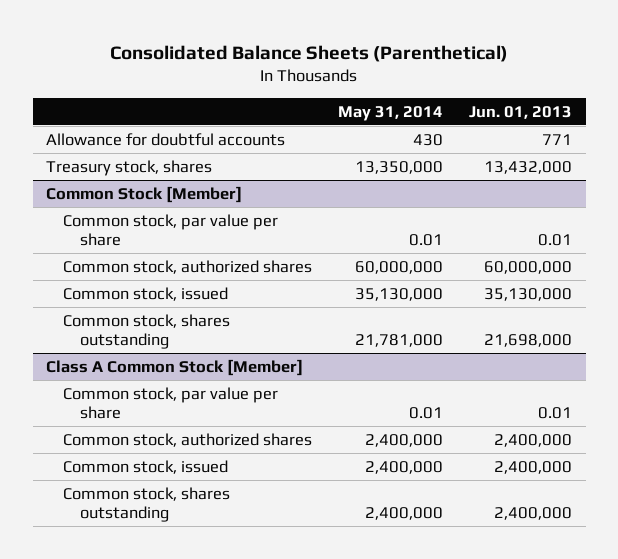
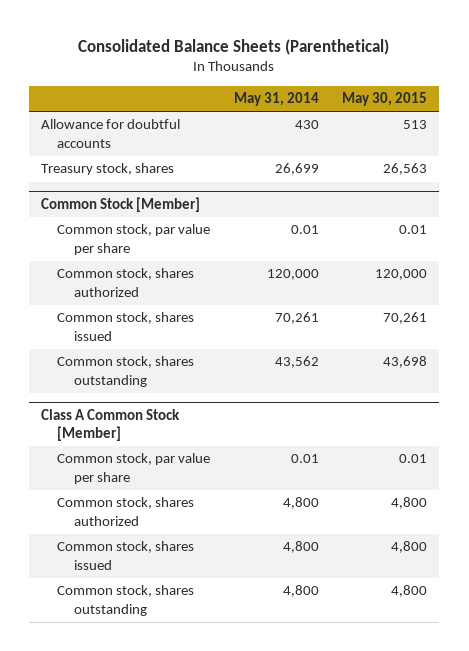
- | May 31, 2014 | Jun. 01, 2013
+ | May 31, 2014 | May 30, 2015
- Treasury stock, shares | 13,350,000 | 13,432,000
+ Treasury stock, shares | 26,699 | 26,563
@ Common Stock [Member]
- Common stock, authorized shares | 60,000,000 | 60,000,000
- Common stock, issued | 35,130,000 | 35,130,000
- Common stock, shares outstanding | 21,781,000 | 21,698,000
+ Common stock, shares authorized | 120,000 | 120,000
+ Common stock, shares issued | 70,261 | 70,261
+ Common stock, shares outstanding | 43,562 | 43,698
@ Class A Common Stock [Member]
- Common stock, authorized shares | 2,400,000 | 2,400,000
- Common stock, issued | 2,400,000 | 2,400,000
- Common stock, shares outstanding | 2,400,000 | 2,400,000
+ Common stock, shares authorized | 4,800 | 4,800
+ Common stock, shares issued | 4,800 | 4,800
+ Common stock, shares outstanding | 4,800 | 4,800

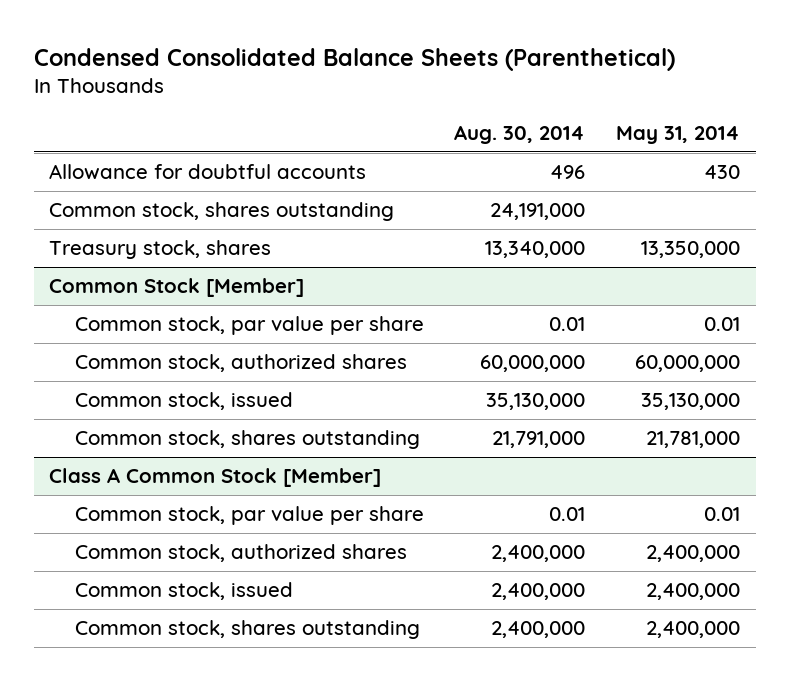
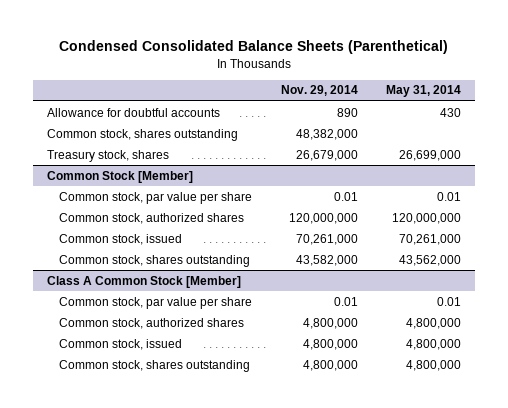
- | Aug. 30, 2014 | May 31, 2014
+ | Nov. 29, 2014 | May 31, 2014
- Treasury stock, shares | 13,340,000 | 13,350,000
+ Treasury stock, shares | 26,679,000 | 26,699,000
@ Common Stock [Member]
- Common stock, authorized shares | 60,000,000 | 60,000,000
- Common stock, issued | 35,130,000 | 35,130,000
- Common stock, shares outstanding | 21,791,000 | 21,781,000
+ Common stock, authorized shares | 120,000,000 | 120,000,000
+ Common stock, issued | 70,261,000 | 70,261,000
+ Common stock, shares outstanding | 43,582,000 | 43,562,000
@ Class A Common Stock [Member]
- Common stock, authorized shares | 2,400,000 | 2,400,000
- Common stock, issued | 2,400,000 | 2,400,000
- Common stock, shares outstanding | 2,400,000 | 2,400,000
+ Common stock, authorized shares | 4,800,000 | 4,800,000
+ Common stock, issued | 4,800,000 | 4,800,000
+ Common stock, shares outstanding | 4,800,000 | 4,800,000

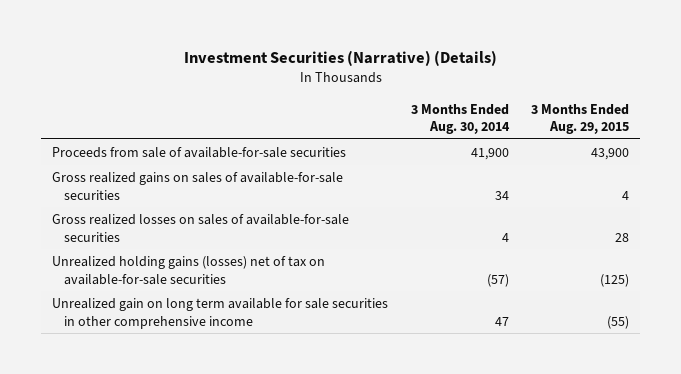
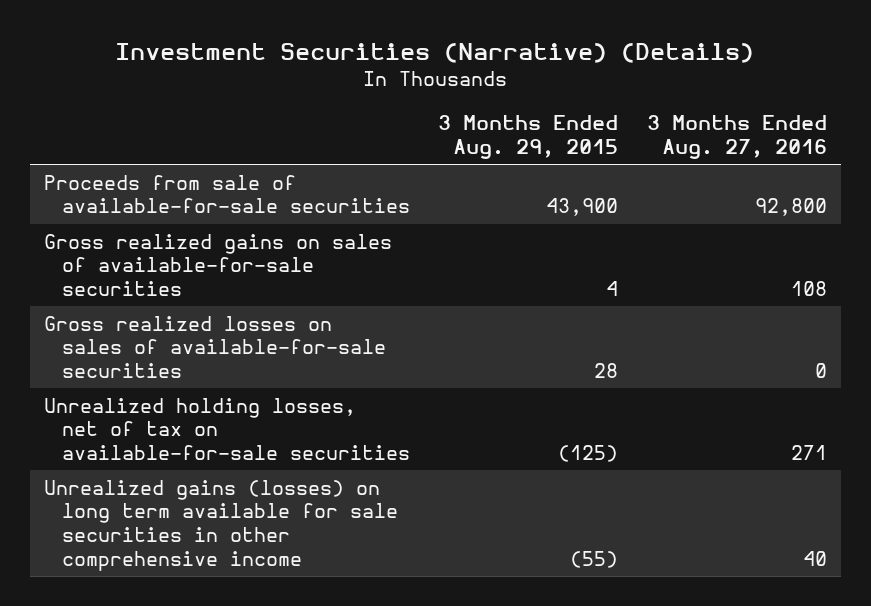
- | 3 Months Ended Aug. 30, 2014 | 3 Months Ended Aug. 29, 2015
+ | 3 Months Ended Aug. 29, 2015 | 3 Months Ended Aug. 27, 2016
- Unrealized holding gains (losses) net of tax on available-for-sale securities | (57) | (125)
- Unrealized gain on long term available for sale securities in other comprehensive income | 47 | (55)
+ Unrealized holding losses, net of tax on available-for-sale securities | (125) | 271
+ Unrealized gains (losses) on long term available for sale securities in other comprehensive income | (55) | 40

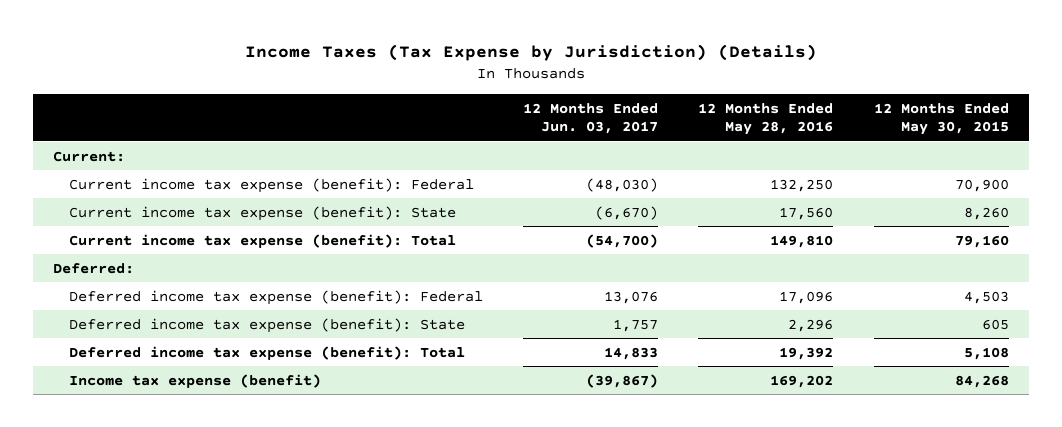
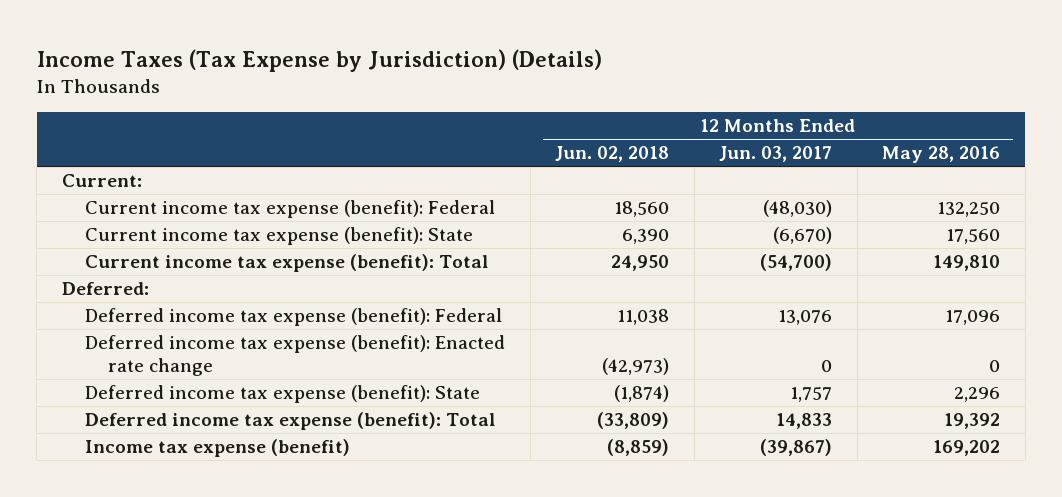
- | 12 Months Ended Jun. 03, 2017 | 12 Months Ended May 28, 2016 | 12 Months Ended May 30, 2015
+ | 12 Months Ended Jun. 02, 2018 | 12 Months Ended Jun. 03, 2017 | 12 Months Ended May 28, 2016
+ Deferred income tax expense (benefit): Enacted rate change | (42,973) | 0 | 0

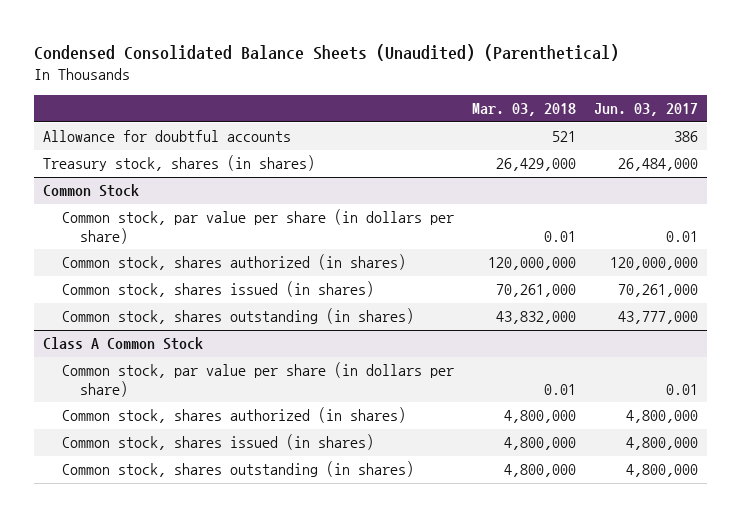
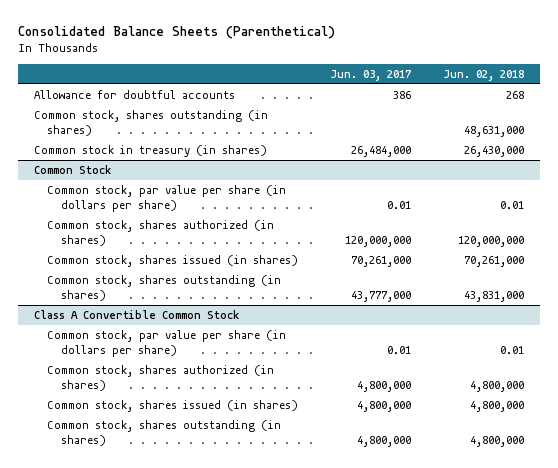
- Condensed Consolidated Balance Sheets (Unaudited) (Parenthetical)
+ Consolidated Balance Sheets (Parenthetical)
- | Mar. 03, 2018 | Jun. 03, 2017
+ | Jun. 03, 2017 | Jun. 02, 2018
- Treasury stock, shares (in shares) | 26,429,000 | 26,484,000
+ Common stock, shares outstanding (in shares) | | 48,631,000
+ Common stock in treasury (in shares) | 26,484,000 | 26,430,000
- Class A Common Stock
+ Class A Convertible Common Stock

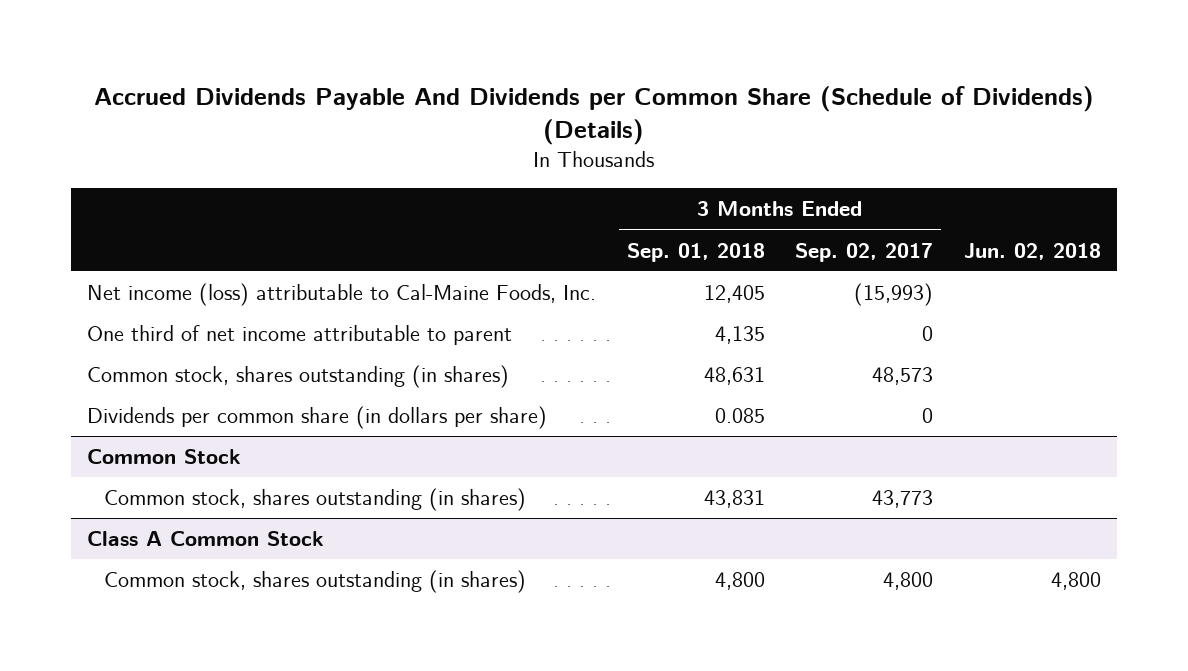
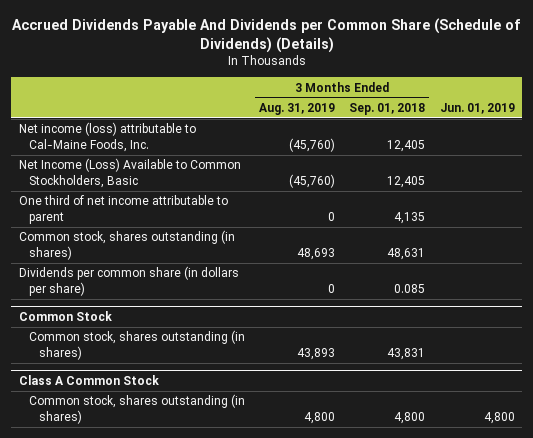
- | 3 Months Ended Sep. 01, 2018 | 3 Months Ended Sep. 02, 2017 | Jun. 02, 2018
+ | 3 Months Ended Aug. 31, 2019 | 3 Months Ended Sep. 01, 2018 | Jun. 01, 2019
+ Net Income (Loss) Available to Common Stockholders, Basic | (45,760) | 12,405 |

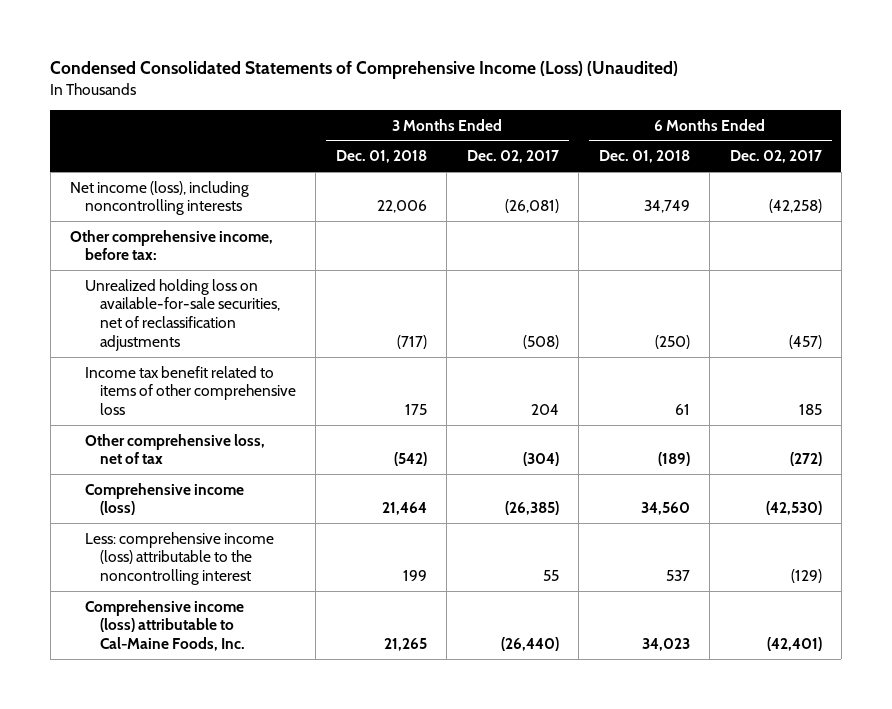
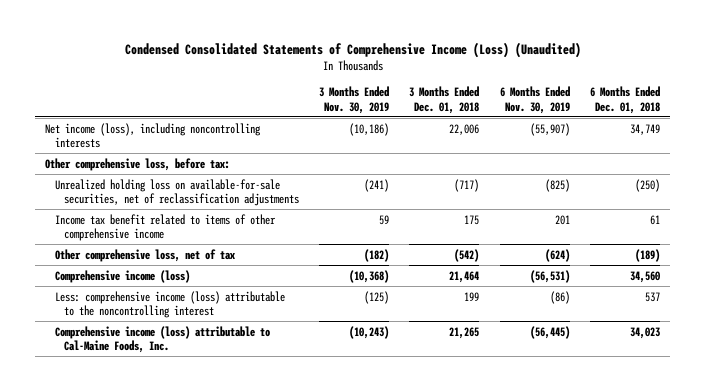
- | 3 Months Ended Dec. 01, 2018 | 3 Months Ended Dec. 02, 2017 | 6 Months Ended Dec. 01, 2018 | 6 Months Ended Dec. 02, 2017
+ | 3 Months Ended Nov. 30, 2019 | 3 Months Ended Dec. 01, 2018 | 6 Months Ended Nov. 30, 2019 | 6 Months Ended Dec. 01, 2018
- Other comprehensive income, before tax:
+ Other comprehensive loss, before tax:
- Income tax benefit related to items of other comprehensive loss | 175 | 204 | 61 | 185
+ Income tax benefit related to items of other comprehensive income | 59 | 175 | 201 | 61

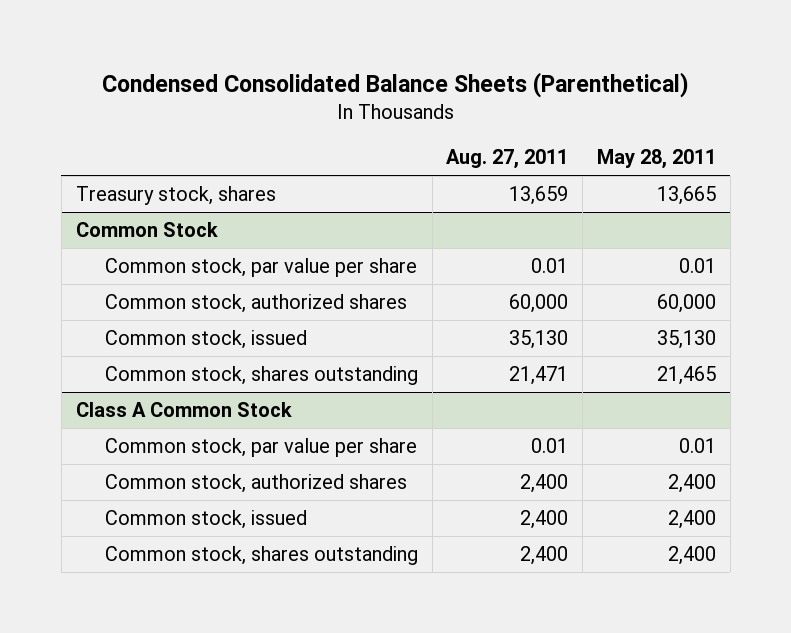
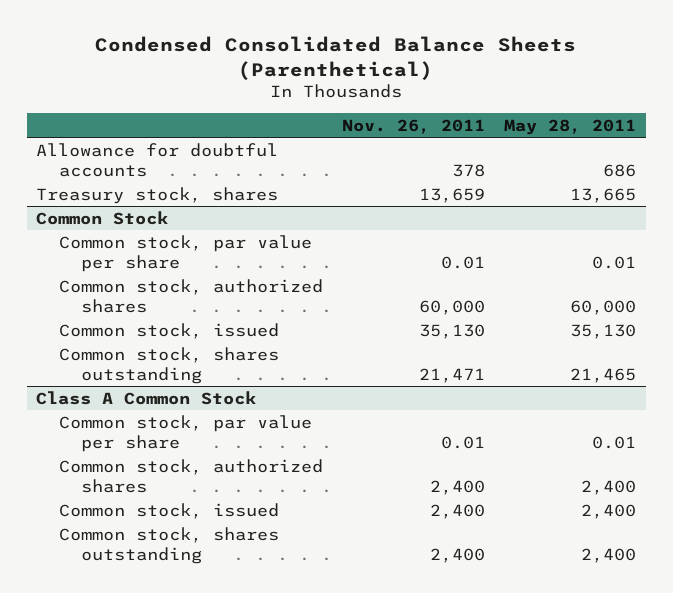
- | Aug. 27, 2011 | May 28, 2011
+ | Nov. 26, 2011 | May 28, 2011
+ Allowance for doubtful accounts | 378 | 686

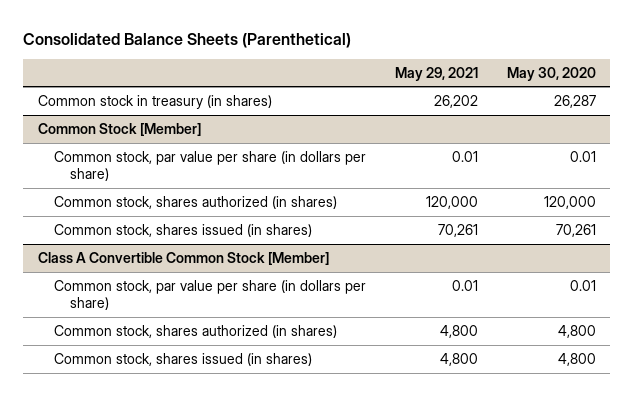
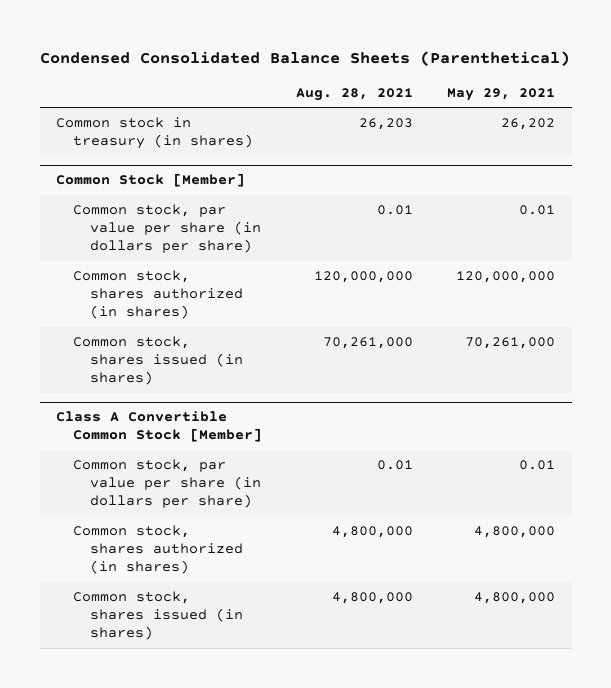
- Consolidated Balance Sheets (Parenthetical)
+ Condensed Consolidated Balance Sheets (Parenthetical)
- | May 29, 2021 | May 30, 2020
+ | Aug. 28, 2021 | May 29, 2021
@ Common Stock [Member]
- Common stock, shares authorized (in shares) | 120,000 | 120,000
- Common stock, shares issued (in shares) | 70,261 | 70,261
+ Common stock, shares authorized (in shares) | 120,000,000 | 120,000,000
+ Common stock, shares issued (in shares) | 70,261,000 | 70,261,000
@ Class A Convertible Common Stock [Member]
- Common stock, shares authorized (in shares) | 4,800 | 4,800
- Common stock, shares issued (in shares) | 4,800 | 4,800
+ Common stock, shares authorized (in shares) | 4,800,000 | 4,800,000
+ Common stock, shares issued (in shares) | 4,800,000 | 4,800,000

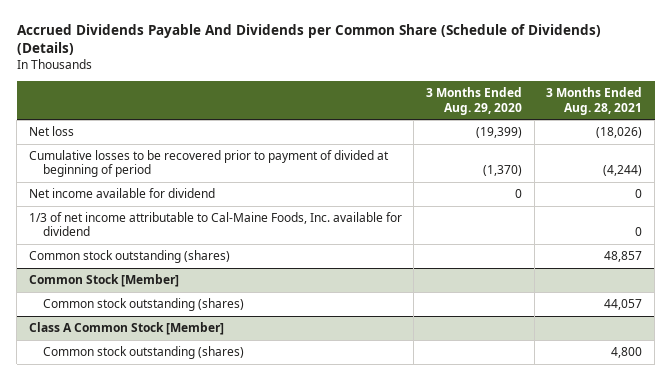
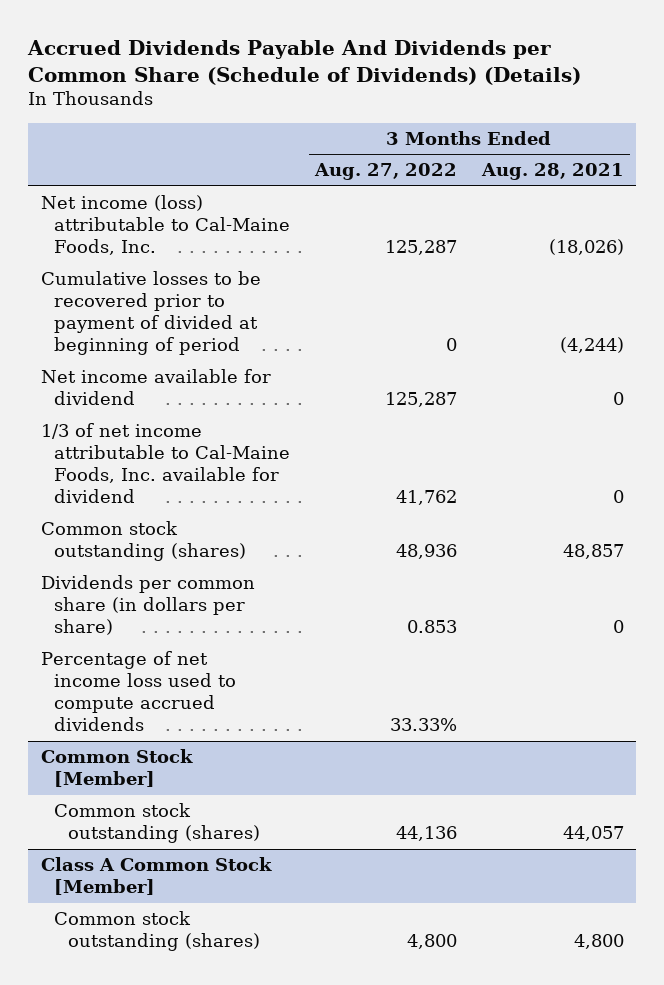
- | 3 Months Ended Aug. 29, 2020 | 3 Months Ended Aug. 28, 2021
+ | 3 Months Ended Aug. 27, 2022 | 3 Months Ended Aug. 28, 2021
- Net loss | (19,399) | (18,026)
+ Net income (loss) attributable to Cal-Maine Foods, Inc. | 125,287 | (18,026)
+ Dividends per common share (in dollars per share) | 0.853 | 0
+ Percentage of net income loss used to compute accrued dividends | 33.33% |

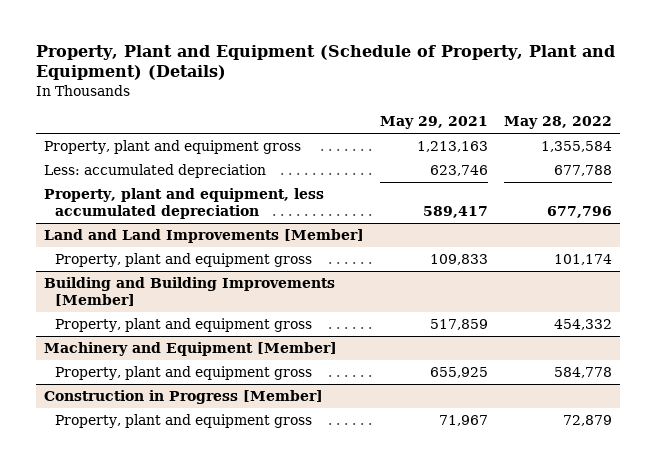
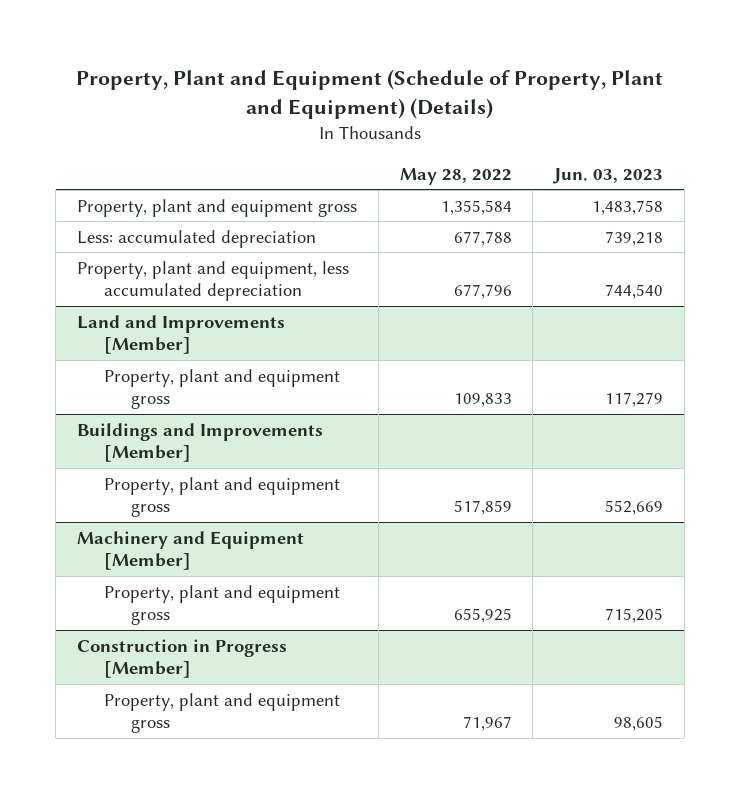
- | May 29, 2021 | May 28, 2022
+ | May 28, 2022 | Jun. 03, 2023
- Land and Land Improvements [Member]
- Property, plant and equipment gross | 109,833 | 101,174
- Building and Building Improvements [Member]
- Property, plant and equipment gross | 517,859 | 454,332
+ Land and Improvements [Member]
+ Property, plant and equipment gross | 109,833 | 117,279
+ Buildings and Improvements [Member]
+ Property, plant and equipment gross | 517,859 | 552,669
@ Machinery and Equipment [Member]
- Property, plant and equipment gross | 655,925 | 584,778
+ Property, plant and equipment gross | 655,925 | 715,205
@ Construction in Progress [Member]
- Property, plant and equipment gross | 71,967 | 72,879
+ Property, plant and equipment gross | 71,967 | 98,605

